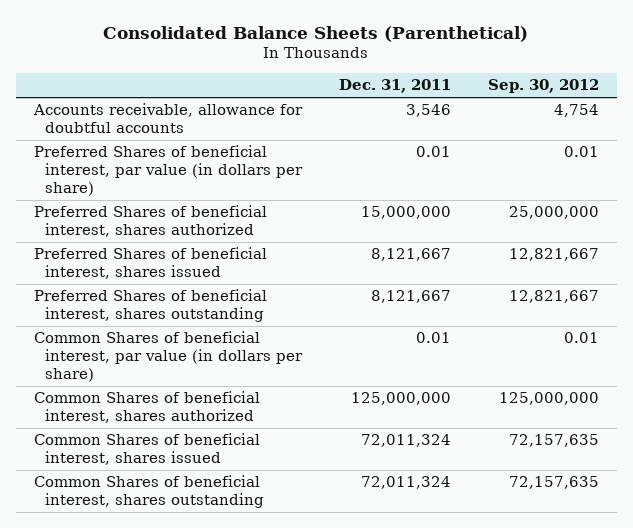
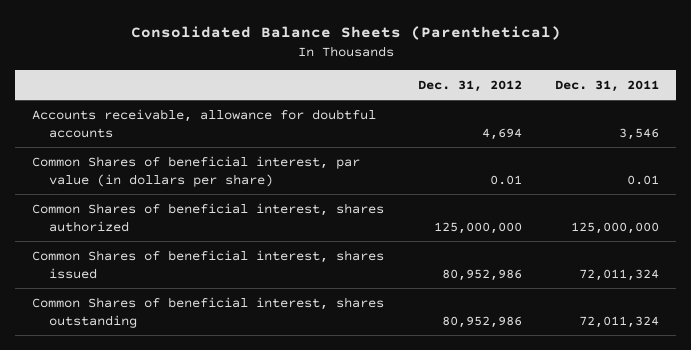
- | Dec. 31, 2011 | Sep. 30, 2012
+ | Dec. 31, 2012 | Dec. 31, 2011
- Preferred Shares of beneficial interest, par value (in dollars per share) | 0.01 | 0.01
- Preferred Shares of beneficial interest, shares authorized | 15,000,000 | 25,000,000
- Preferred Shares of beneficial interest, shares issued | 8,121,667 | 12,821,667
- Preferred Shares of beneficial interest, shares outstanding | 8,121,667 | 12,821,667

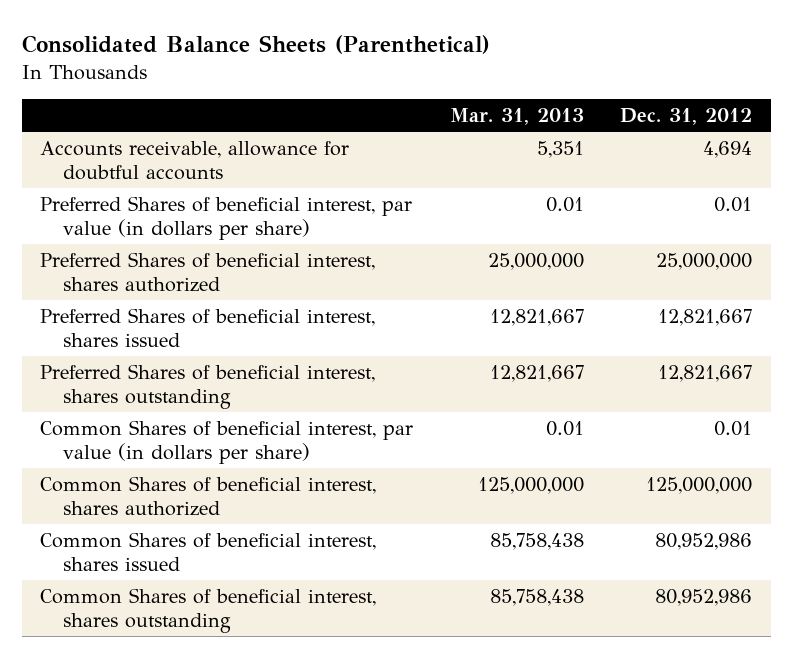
- | Dec. 31, 2012 | Dec. 31, 2011
+ | Mar. 31, 2013 | Dec. 31, 2012
+ Preferred Shares of beneficial interest, par value (in dollars per share) | 0.01 | 0.01
+ Preferred Shares of beneficial interest, shares authorized | 25,000,000 | 25,000,000
+ Preferred Shares of beneficial interest, shares issued | 12,821,667 | 12,821,667
+ Preferred Shares of beneficial interest, shares outstanding | 12,821,667 | 12,821,667

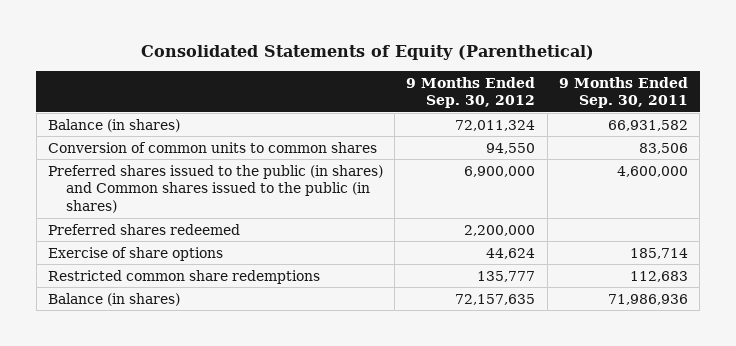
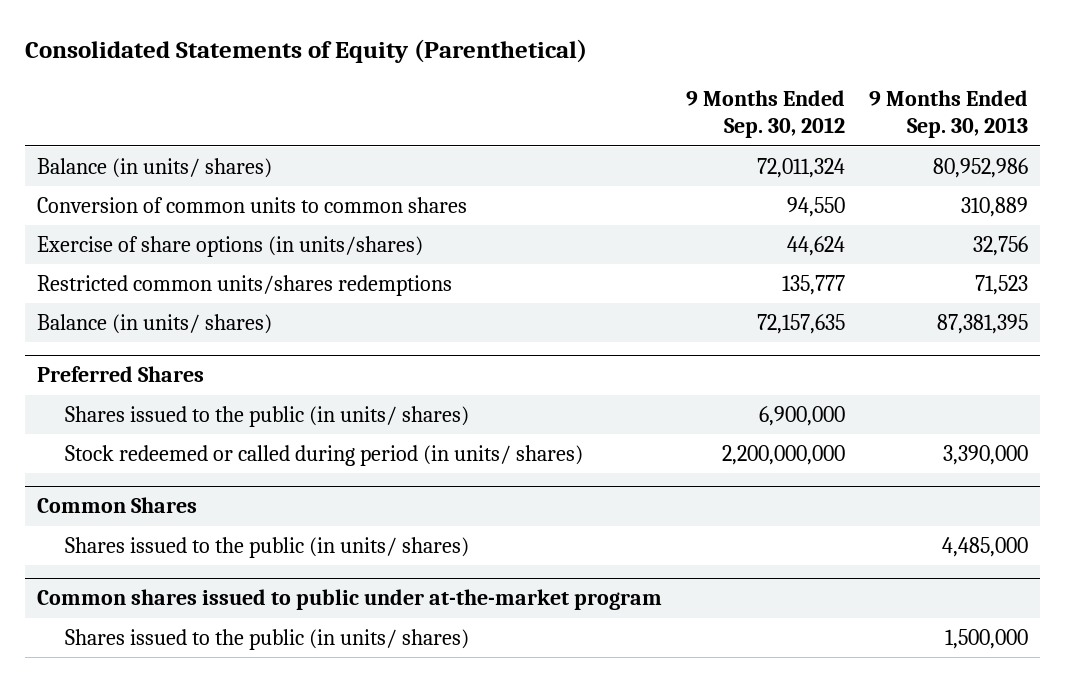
- | 9 Months Ended Sep. 30, 2012 | 9 Months Ended Sep. 30, 2011
+ | 9 Months Ended Sep. 30, 2012 | 9 Months Ended Sep. 30, 2013
- Balance (in shares) | 72,011,324 | 66,931,582
+ Balance (in units/ shares) | 72,011,324 | 80,952,986
- Preferred shares issued to the public (in shares) and Common shares issued to the public (in shares) | 6,900,000 | 4,600,000
- Preferred shares redeemed | 2,200,000 |
- Exercise of share options | 44,624 | 185,714
- Restricted common share redemptions | 135,777 | 112,683
- Balance (in shares) | 72,157,635 | 71,986,936
+ Exercise of share options (in units/shares) | 44,624 | 32,756
+ Restricted common units/shares redemptions | 135,777 | 71,523
+ Balance (in units/ shares) | 72,157,635 | 87,381,395
+ Preferred Shares
+ Shares issued to the public (in units/ shares) | 6,900,000 |
+ Stock redeemed or called during period (in units/ shares) | 2,200,000,000 | 3,390,000
+ Common Shares
+ Shares issued to the public (in units/ shares) | | 4,485,000
+ Common shares issued to public under at-the-market program
+ Shares issued to the public (in units/ shares) | | 1,500,000

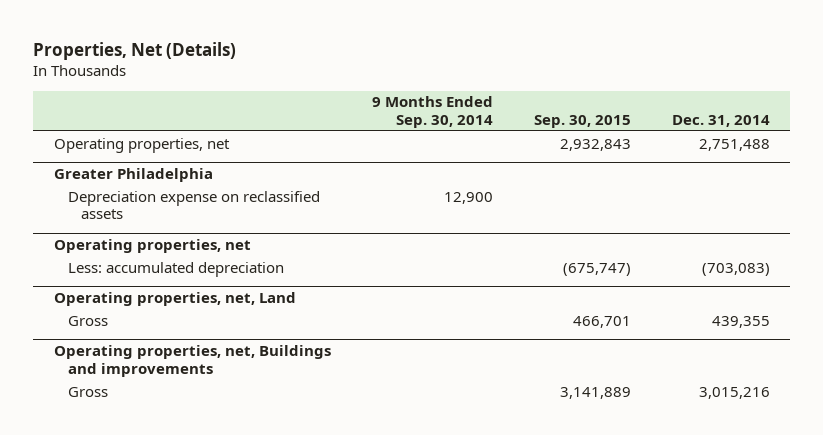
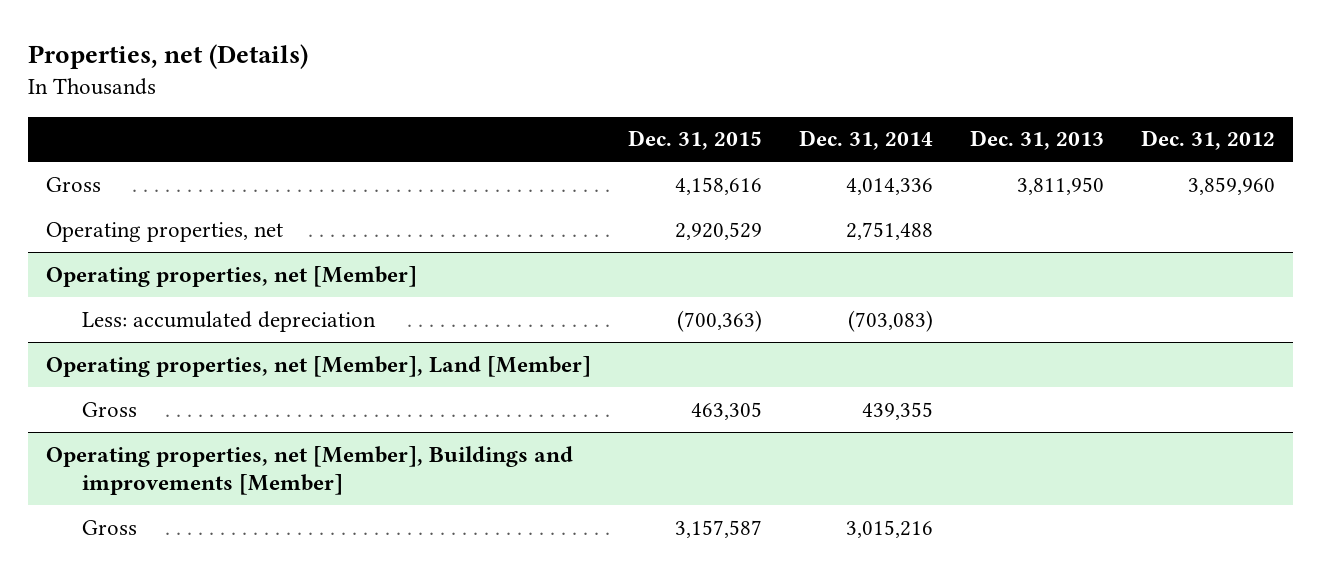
- Properties, Net (Details)
+ Properties, net (Details)
- | 9 Months Ended Sep. 30, 2014 | Sep. 30, 2015 | Dec. 31, 2014
+ | Dec. 31, 2015 | Dec. 31, 2014 | Dec. 31, 2013 | Dec. 31, 2012
+ Gross | 4,158,616 | 4,014,336 | 3,811,950 | 3,859,960
- Greater Philadelphia
- Depreciation expense on reclassified assets | 12,900 | |
- Operating properties, net
+ Operating properties, net [Member]
- Operating properties, net, Land
+ Operating properties, net [Member], Land [Member]
- Operating properties, net, Buildings and improvements
+ Operating properties, net [Member], Buildings and improvements [Member]

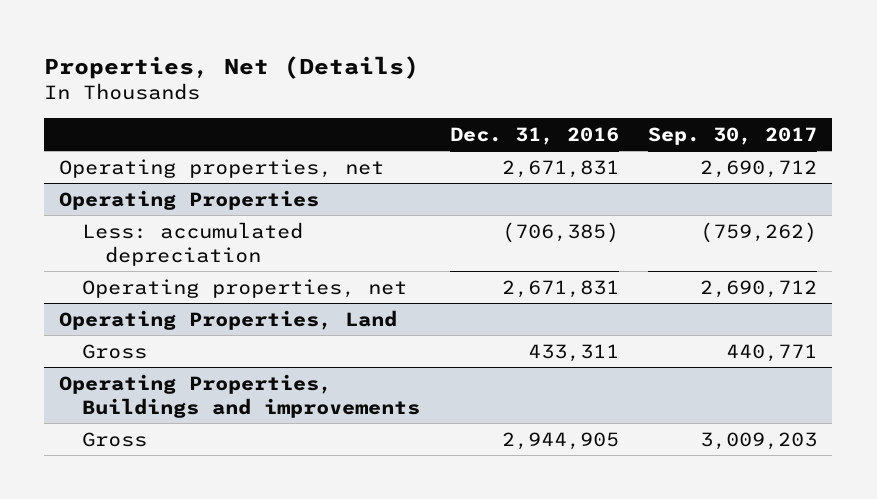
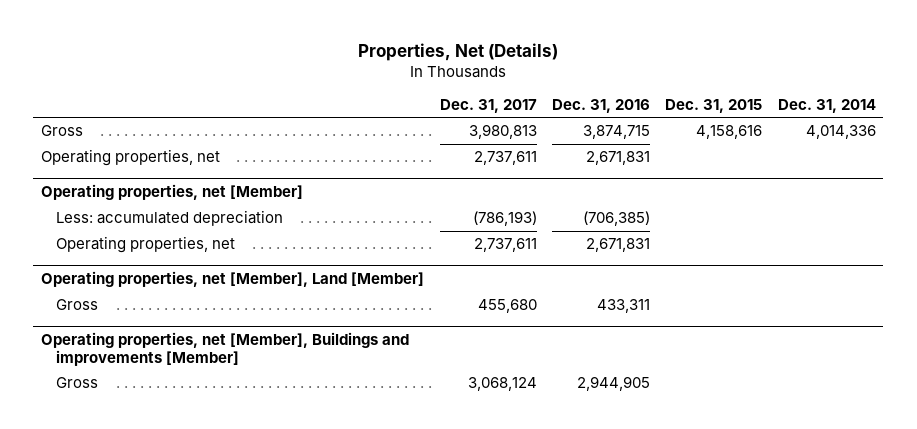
- | Dec. 31, 2016 | Sep. 30, 2017
+ | Dec. 31, 2017 | Dec. 31, 2016 | Dec. 31, 2015 | Dec. 31, 2014
+ Gross | 3,980,813 | 3,874,715 | 4,158,616 | 4,014,336
- Operating Properties
+ Operating properties, net [Member]
- Operating Properties, Land
+ Operating properties, net [Member], Land [Member]
- Operating Properties, Buildings and improvements
+ Operating properties, net [Member], Buildings and improvements [Member]

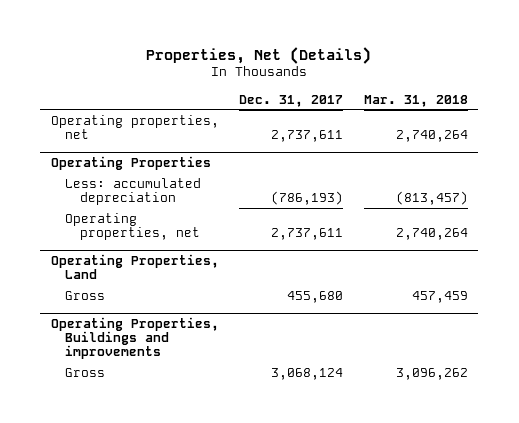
- | Dec. 31, 2017 | Dec. 31, 2016 | Dec. 31, 2015 | Dec. 31, 2014
+ | Dec. 31, 2017 | Mar. 31, 2018
- Gross | 3,980,813 | 3,874,715 | 4,158,616 | 4,014,336
- Operating properties, net [Member]
+ Operating Properties
- Operating properties, net [Member], Land [Member]
+ Operating Properties, Land
- Operating properties, net [Member], Buildings and improvements [Member]
+ Operating Properties, Buildings and improvements

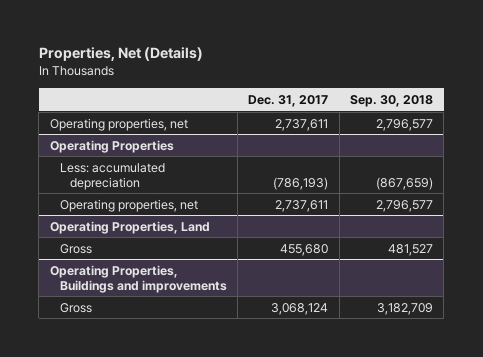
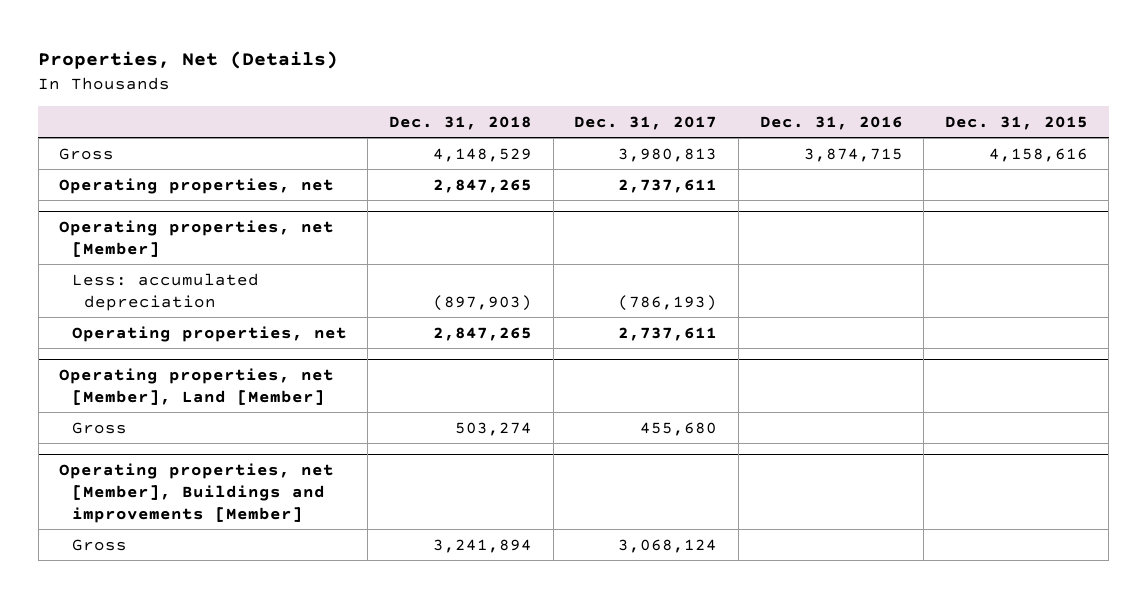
- | Dec. 31, 2017 | Sep. 30, 2018
+ | Dec. 31, 2018 | Dec. 31, 2017 | Dec. 31, 2016 | Dec. 31, 2015
+ Gross | 4,148,529 | 3,980,813 | 3,874,715 | 4,158,616
- Operating Properties
+ Operating properties, net [Member]
- Operating Properties, Land
+ Operating properties, net [Member], Land [Member]
- Operating Properties, Buildings and improvements
+ Operating properties, net [Member], Buildings and improvements [Member]

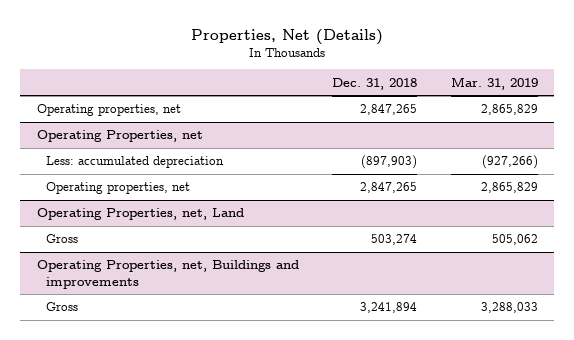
- | Dec. 31, 2018 | Dec. 31, 2017 | Dec. 31, 2016 | Dec. 31, 2015
+ | Dec. 31, 2018 | Mar. 31, 2019
- Gross | 4,148,529 | 3,980,813 | 3,874,715 | 4,158,616
- Operating properties, net [Member]
+ Operating Properties, net
- Operating properties, net [Member], Land [Member]
+ Operating Properties, net, Land
- Operating properties, net [Member], Buildings and improvements [Member]
+ Operating Properties, net, Buildings and improvements

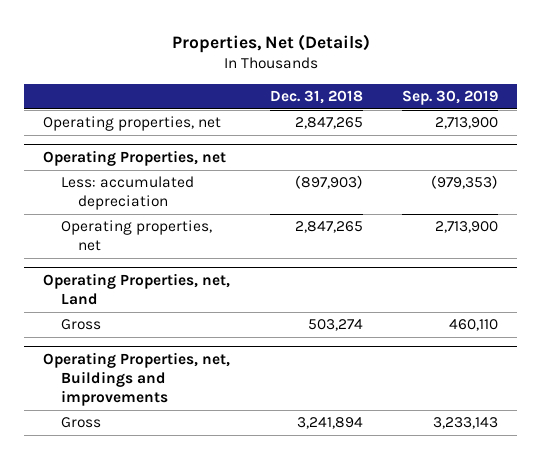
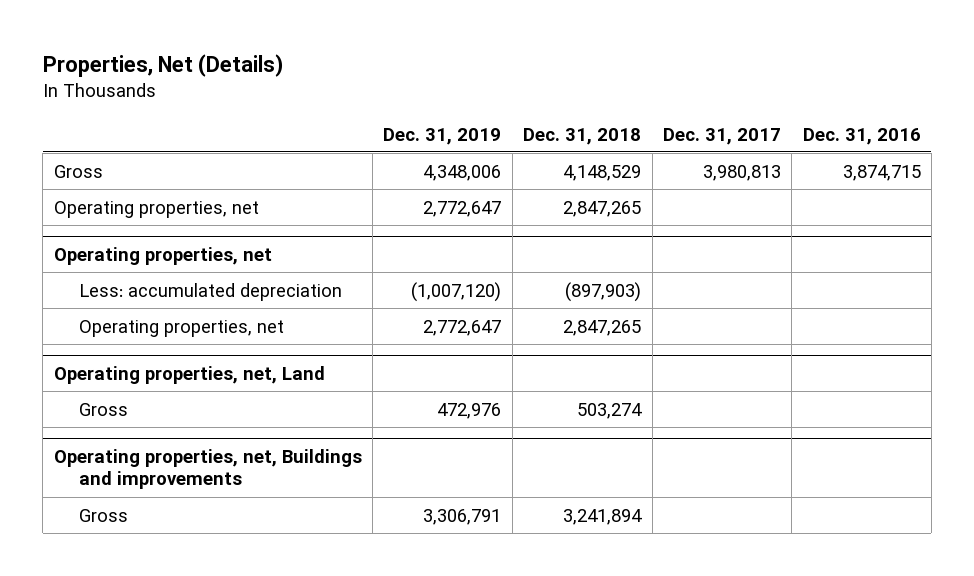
- | Dec. 31, 2018 | Sep. 30, 2019
+ | Dec. 31, 2019 | Dec. 31, 2018 | Dec. 31, 2017 | Dec. 31, 2016
+ Gross | 4,348,006 | 4,148,529 | 3,980,813 | 3,874,715
- Operating Properties, net
+ Operating properties, net
- Operating Properties, net, Land
+ Operating properties, net, Land
- Operating Properties, net, Buildings and improvements
+ Operating properties, net, Buildings and improvements

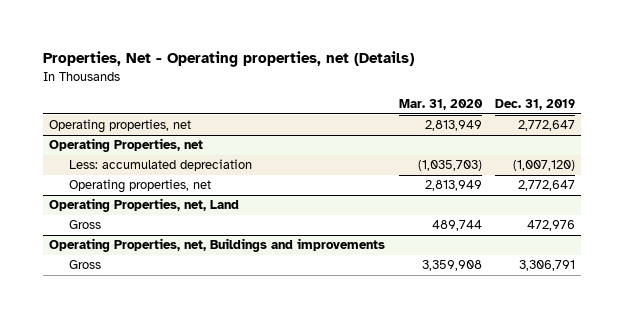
- Properties, Net (Details)
+ Properties, Net - Operating properties, net (Details)
- | Dec. 31, 2019 | Dec. 31, 2018 | Dec. 31, 2017 | Dec. 31, 2016
+ | Mar. 31, 2020 | Dec. 31, 2019
- Gross | 4,348,006 | 4,148,529 | 3,980,813 | 3,874,715
- Operating properties, net
+ Operating Properties, net
- Operating properties, net, Land
+ Operating Properties, net, Land
- Operating properties, net, Buildings and improvements
+ Operating Properties, net, Buildings and improvements

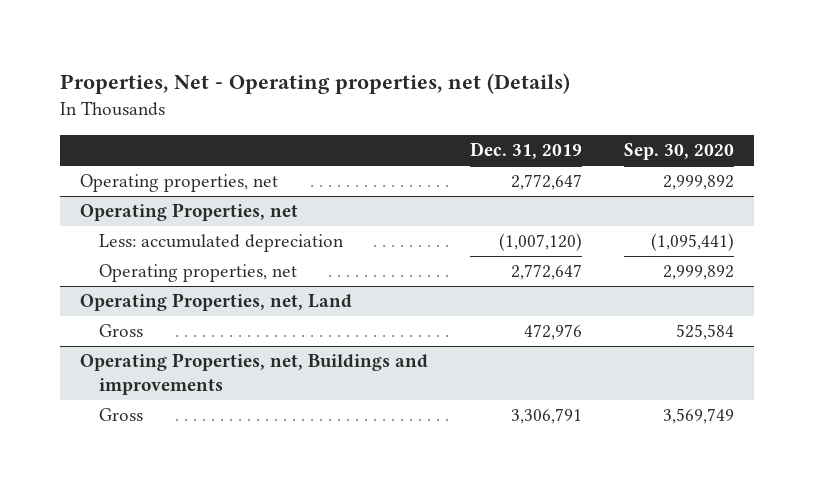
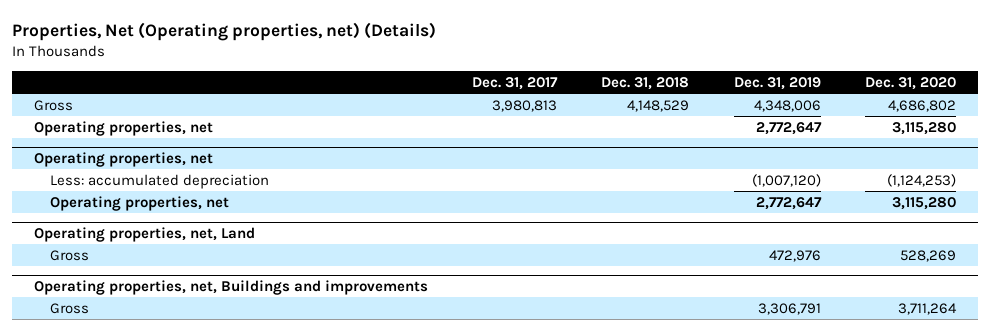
- Properties, Net - Operating properties, net (Details)
+ Properties, Net (Operating properties, net) (Details)
- | Dec. 31, 2019 | Sep. 30, 2020
+ | Dec. 31, 2017 | Dec. 31, 2018 | Dec. 31, 2019 | Dec. 31, 2020
+ Gross | 3,980,813 | 4,148,529 | 4,348,006 | 4,686,802
- Operating Properties, net
+ Operating properties, net
- Operating Properties, net, Land
+ Operating properties, net, Land
- Operating Properties, net, Buildings and improvements
+ Operating properties, net, Buildings and improvements

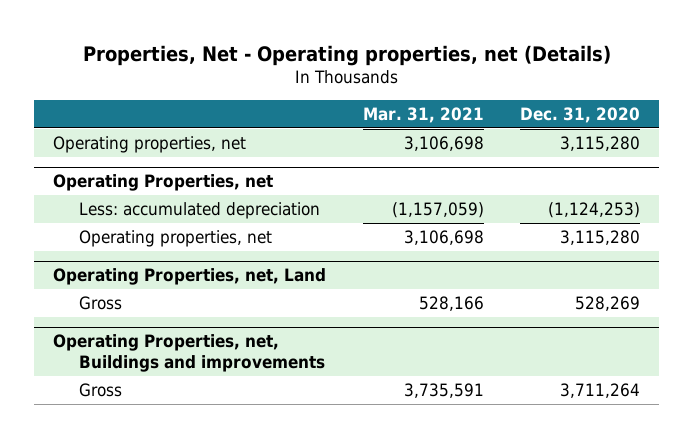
- Properties, Net (Operating properties, net) (Details)
+ Properties, Net - Operating properties, net (Details)
- | Dec. 31, 2017 | Dec. 31, 2018 | Dec. 31, 2019 | Dec. 31, 2020
+ | Mar. 31, 2021 | Dec. 31, 2020
- Gross | 3,980,813 | 4,148,529 | 4,348,006 | 4,686,802
- Operating properties, net
+ Operating Properties, net
- Operating properties, net, Land
+ Operating Properties, net, Land
- Operating properties, net, Buildings and improvements
+ Operating Properties, net, Buildings and improvements

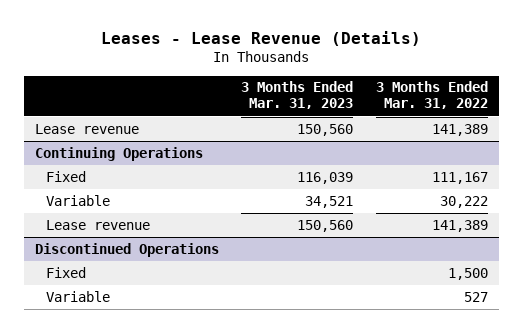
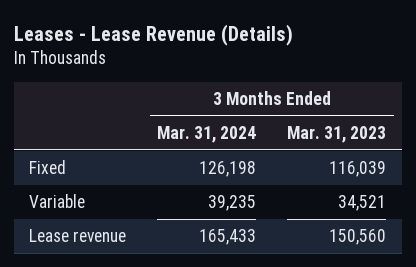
- | 3 Months Ended Mar. 31, 2023 | 3 Months Ended Mar. 31, 2022
+ | 3 Months Ended Mar. 31, 2024 | 3 Months Ended Mar. 31, 2023
- Lease revenue | 150,560 | 141,389
- Continuing Operations
- Discontinued Operations
- Fixed | | 1,500
- Variable | | 527

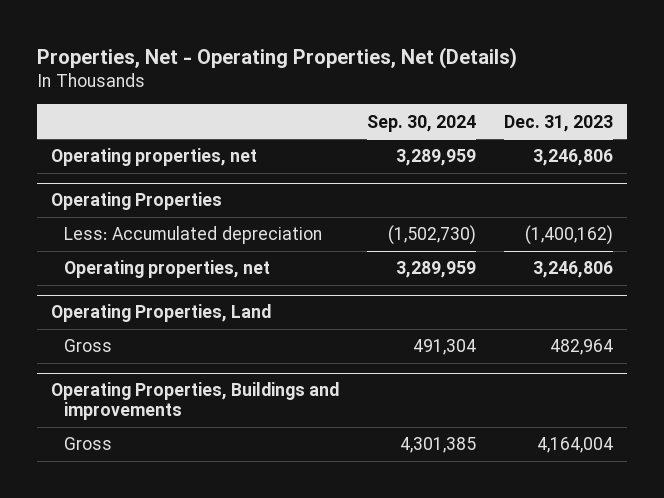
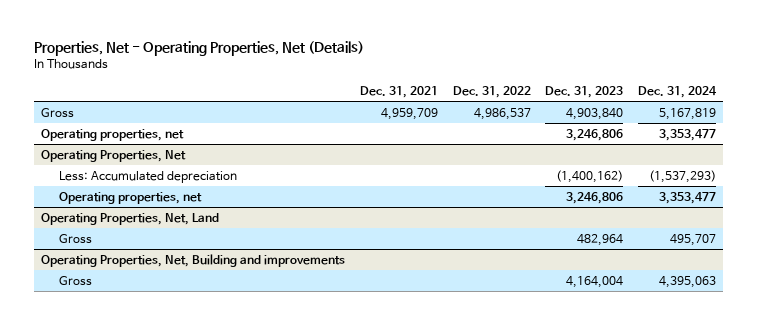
- | Sep. 30, 2024 | Dec. 31, 2023
+ | Dec. 31, 2021 | Dec. 31, 2022 | Dec. 31, 2023 | Dec. 31, 2024
+ Gross | 4,959,709 | 4,986,537 | 4,903,840 | 5,167,819
- Operating Properties
+ Operating Properties, Net
- Operating Properties, Land
+ Operating Properties, Net, Land
- Operating Properties, Buildings and improvements
+ Operating Properties, Net, Building and improvements

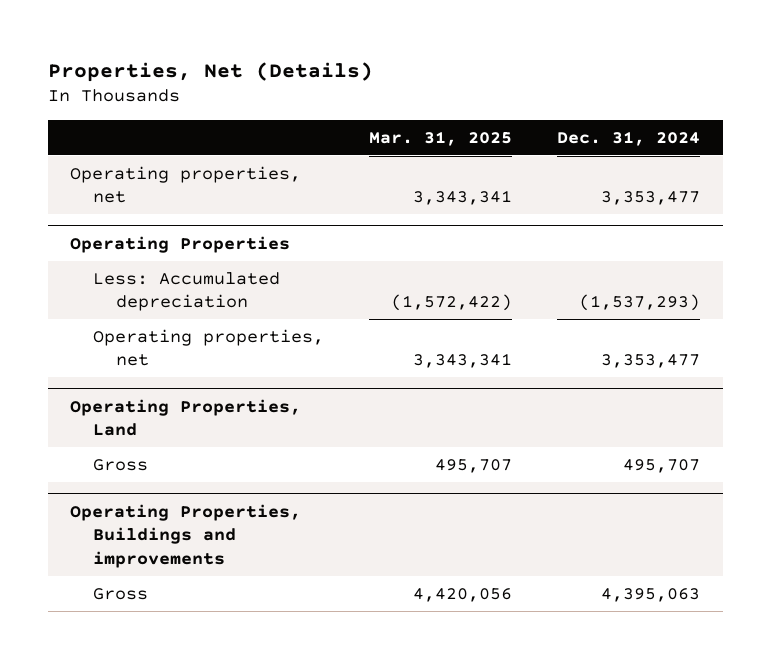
- Properties, Net - Operating Properties, Net (Details)
+ Properties, Net (Details)
- | Dec. 31, 2021 | Dec. 31, 2022 | Dec. 31, 2023 | Dec. 31, 2024
+ | Mar. 31, 2025 | Dec. 31, 2024
- Gross | 4,959,709 | 4,986,537 | 4,903,840 | 5,167,819
- Operating Properties, Net
+ Operating Properties
- Operating Properties, Net, Land
+ Operating Properties, Land
- Operating Properties, Net, Building and improvements
+ Operating Properties, Buildings and improvements

